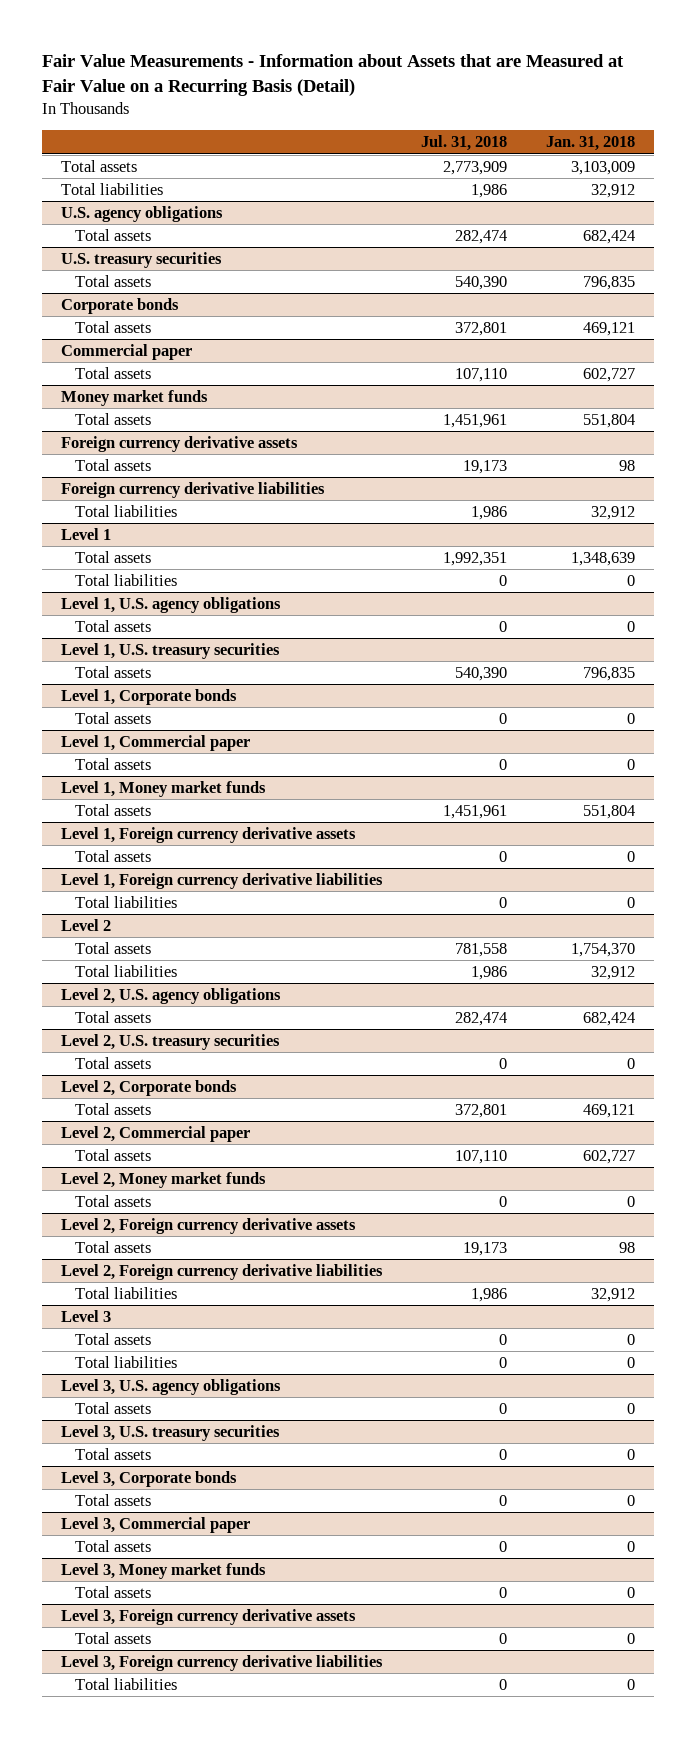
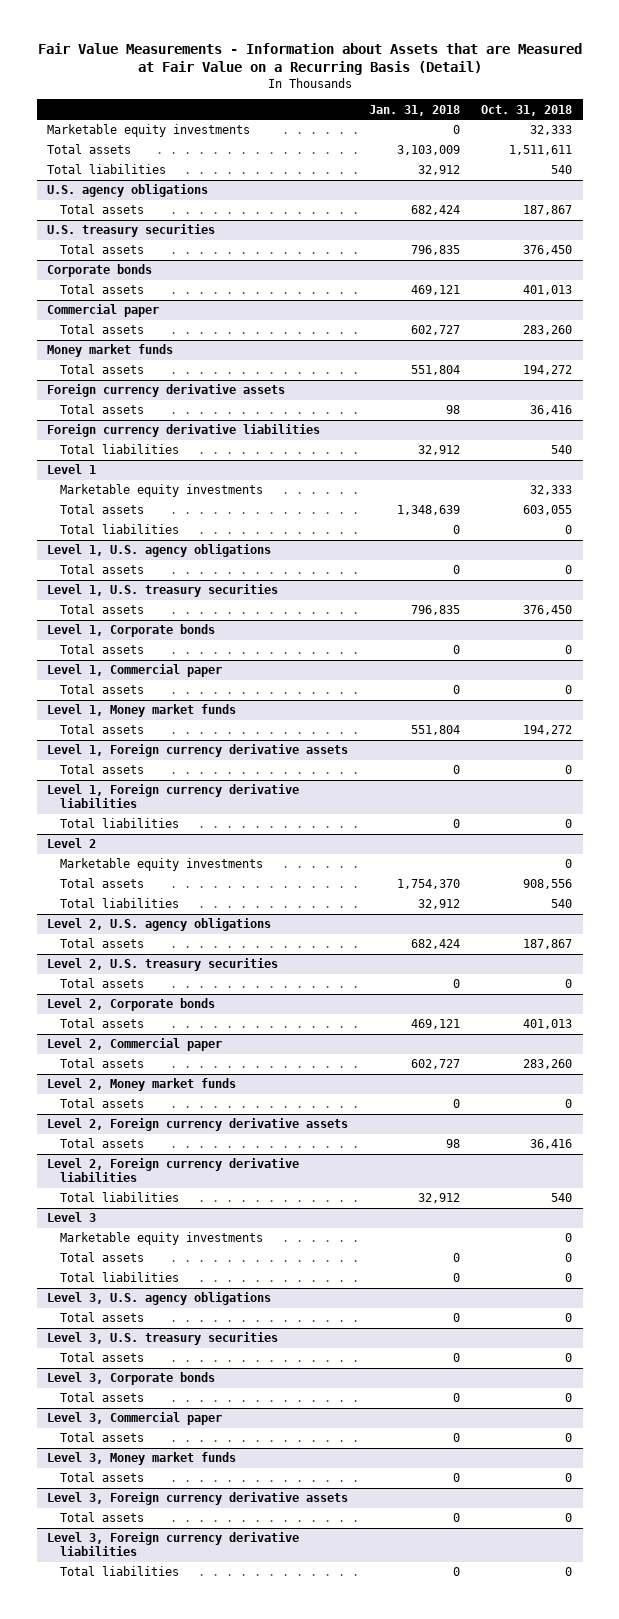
- | Jul. 31, 2018 | Jan. 31, 2018
+ | Jan. 31, 2018 | Oct. 31, 2018
+ Marketable equity investments | 0 | 32,333
@ Level 1
+ Marketable equity investments | | 32,333
@ Level 2
+ Marketable equity investments | | 0
@ Level 3
+ Marketable equity investments | | 0

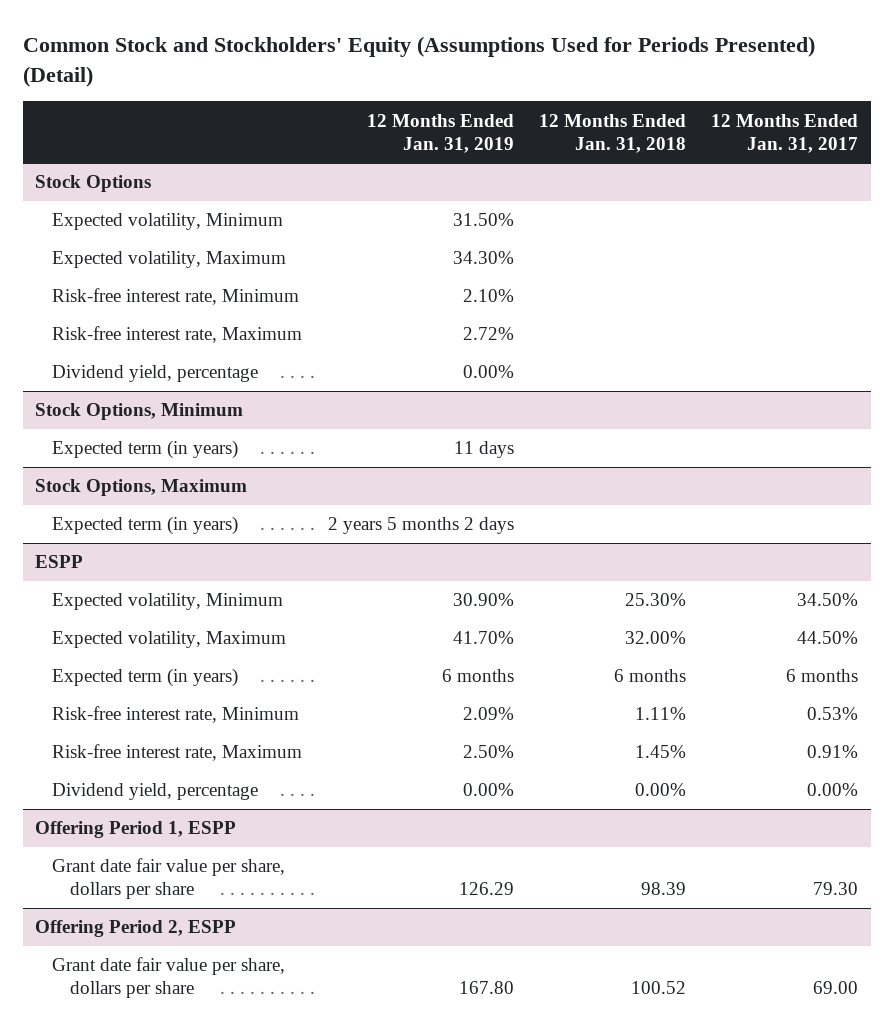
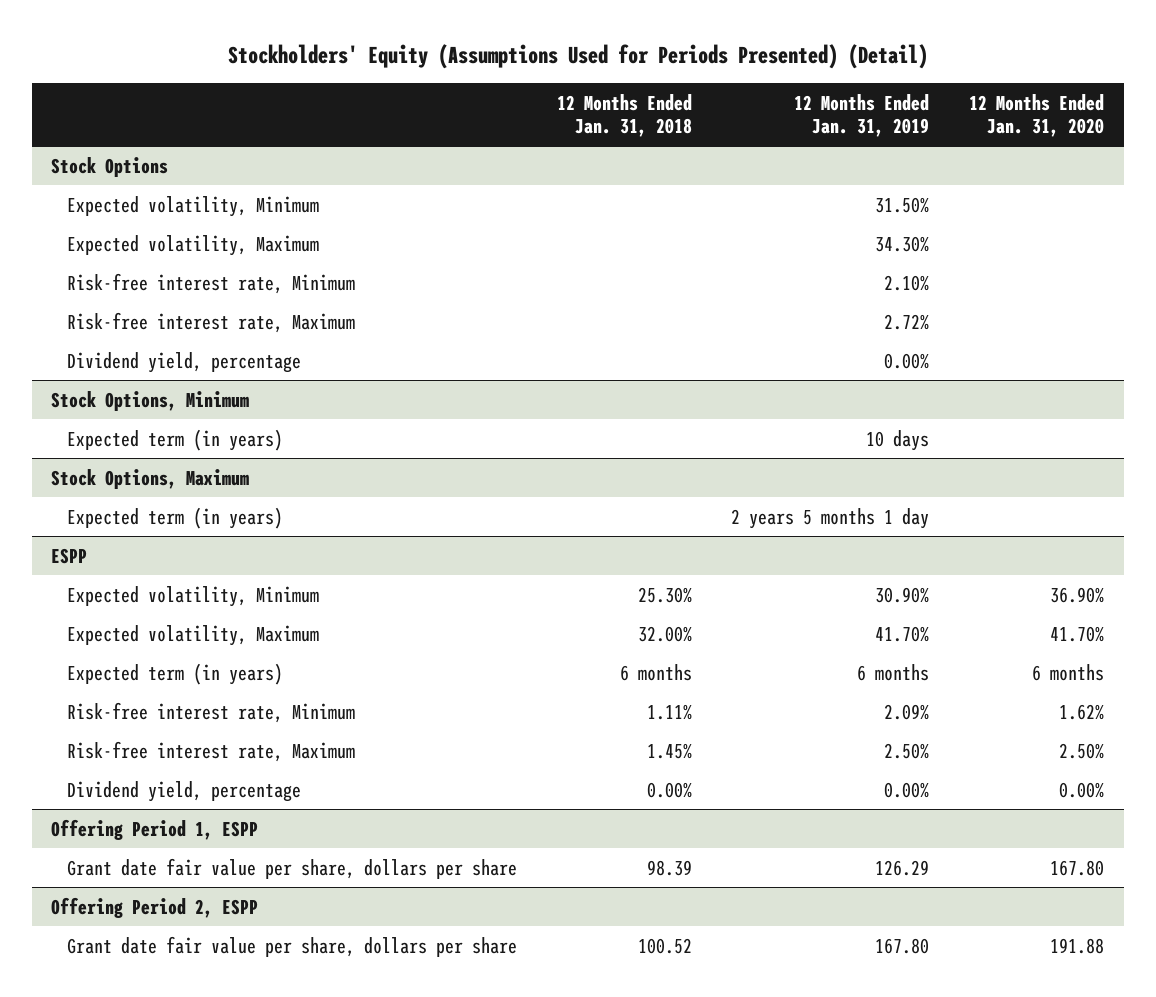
- Common Stock and Stockholders' Equity (Assumptions Used for Periods Presented) (Detail)
+ Stockholders' Equity (Assumptions Used for Periods Presented) (Detail)
- | 12 Months Ended Jan. 31, 2019 | 12 Months Ended Jan. 31, 2018 | 12 Months Ended Jan. 31, 2017
+ | 12 Months Ended Jan. 31, 2018 | 12 Months Ended Jan. 31, 2019 | 12 Months Ended Jan. 31, 2020
@ Stock Options, Minimum
- Expected term (in years) | 11 days | |
+ Expected term (in years) | | 10 days |
@ Stock Options, Maximum
- Expected term (in years) | 2 years 5 months 2 days | |
+ Expected term (in years) | | 2 years 5 months 1 day |

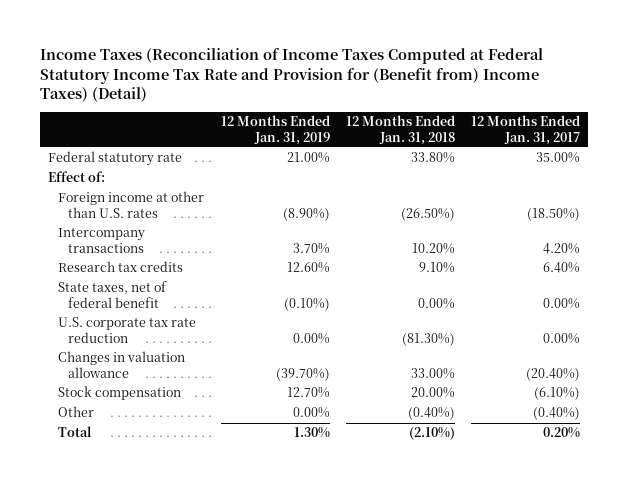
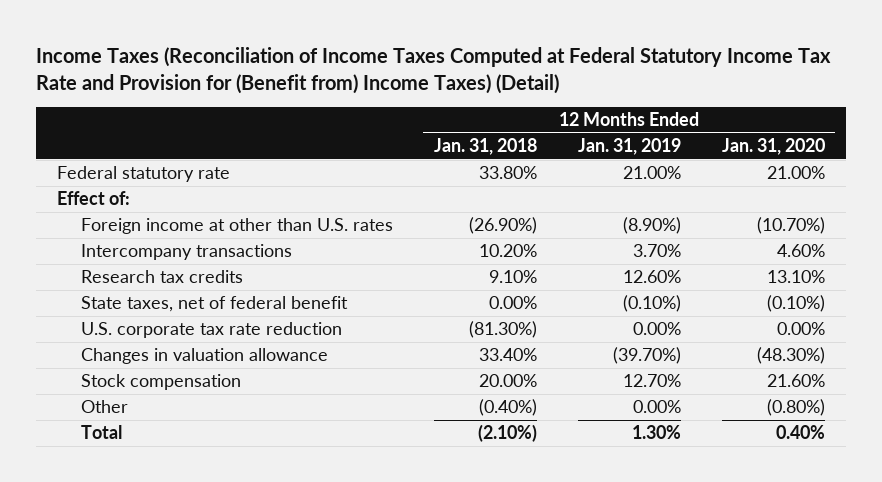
- | 12 Months Ended Jan. 31, 2019 | 12 Months Ended Jan. 31, 2018 | 12 Months Ended Jan. 31, 2017
+ | 12 Months Ended Jan. 31, 2018 | 12 Months Ended Jan. 31, 2019 | 12 Months Ended Jan. 31, 2020
- Foreign income at other than U.S. rates | (8.90%) | (26.50%) | (18.50%)
+ Foreign income at other than U.S. rates | (26.90%) | (8.90%) | (10.70%)
- Changes in valuation allowance | (39.70%) | 33.00% | (20.40%)
+ Changes in valuation allowance | 33.40% | (39.70%) | (48.30%)

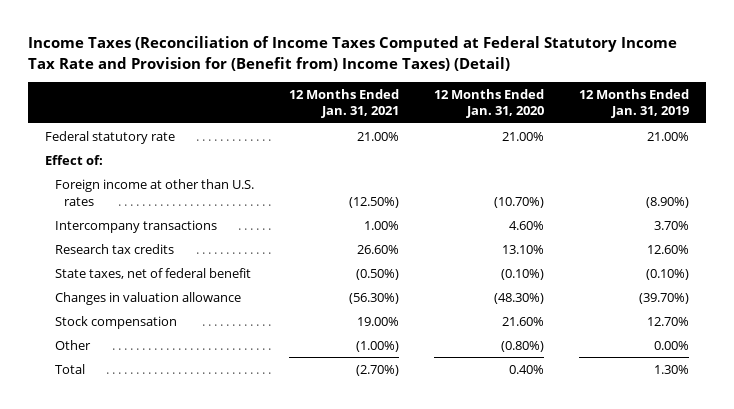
- | 12 Months Ended Jan. 31, 2018 | 12 Months Ended Jan. 31, 2019 | 12 Months Ended Jan. 31, 2020
+ | 12 Months Ended Jan. 31, 2021 | 12 Months Ended Jan. 31, 2020 | 12 Months Ended Jan. 31, 2019
- U.S. corporate tax rate reduction | (81.30%) | 0.00% | 0.00%

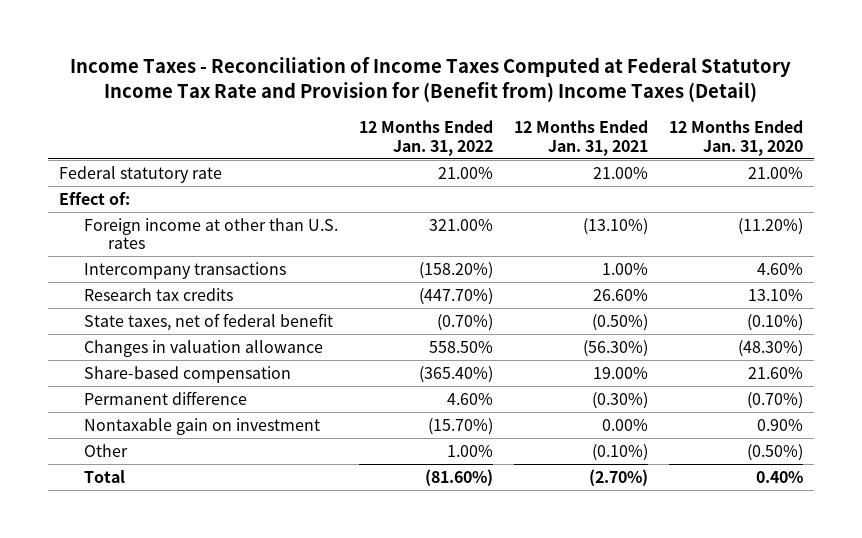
- Income Taxes (Reconciliation of Income Taxes Computed at Federal Statutory Income Tax Rate and Provision for (Benefit from) Income Taxes) (Detail)
+ Income Taxes - Reconciliation of Income Taxes Computed at Federal Statutory Income Tax Rate and Provision for (Benefit from) Income Taxes (Detail)
- | 12 Months Ended Jan. 31, 2021 | 12 Months Ended Jan. 31, 2020 | 12 Months Ended Jan. 31, 2019
+ | 12 Months Ended Jan. 31, 2022 | 12 Months Ended Jan. 31, 2021 | 12 Months Ended Jan. 31, 2020
- Foreign income at other than U.S. rates | (12.50%) | (10.70%) | (8.90%)
+ Foreign income at other than U.S. rates | 321.00% | (13.10%) | (11.20%)
- Stock compensation | 19.00% | 21.60% | 12.70%
- Other | (1.00%) | (0.80%) | 0.00%
+ Share-based compensation | (365.40%) | 19.00% | 21.60%
+ Permanent difference | 4.60% | (0.30%) | (0.70%)
+ Nontaxable gain on investment | (15.70%) | 0.00% | 0.90%
+ Other | 1.00% | (0.10%) | (0.50%)

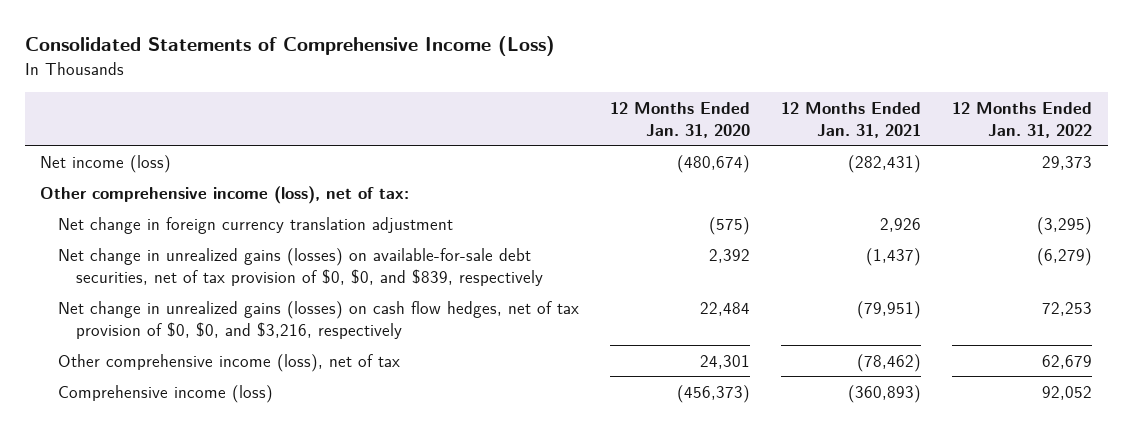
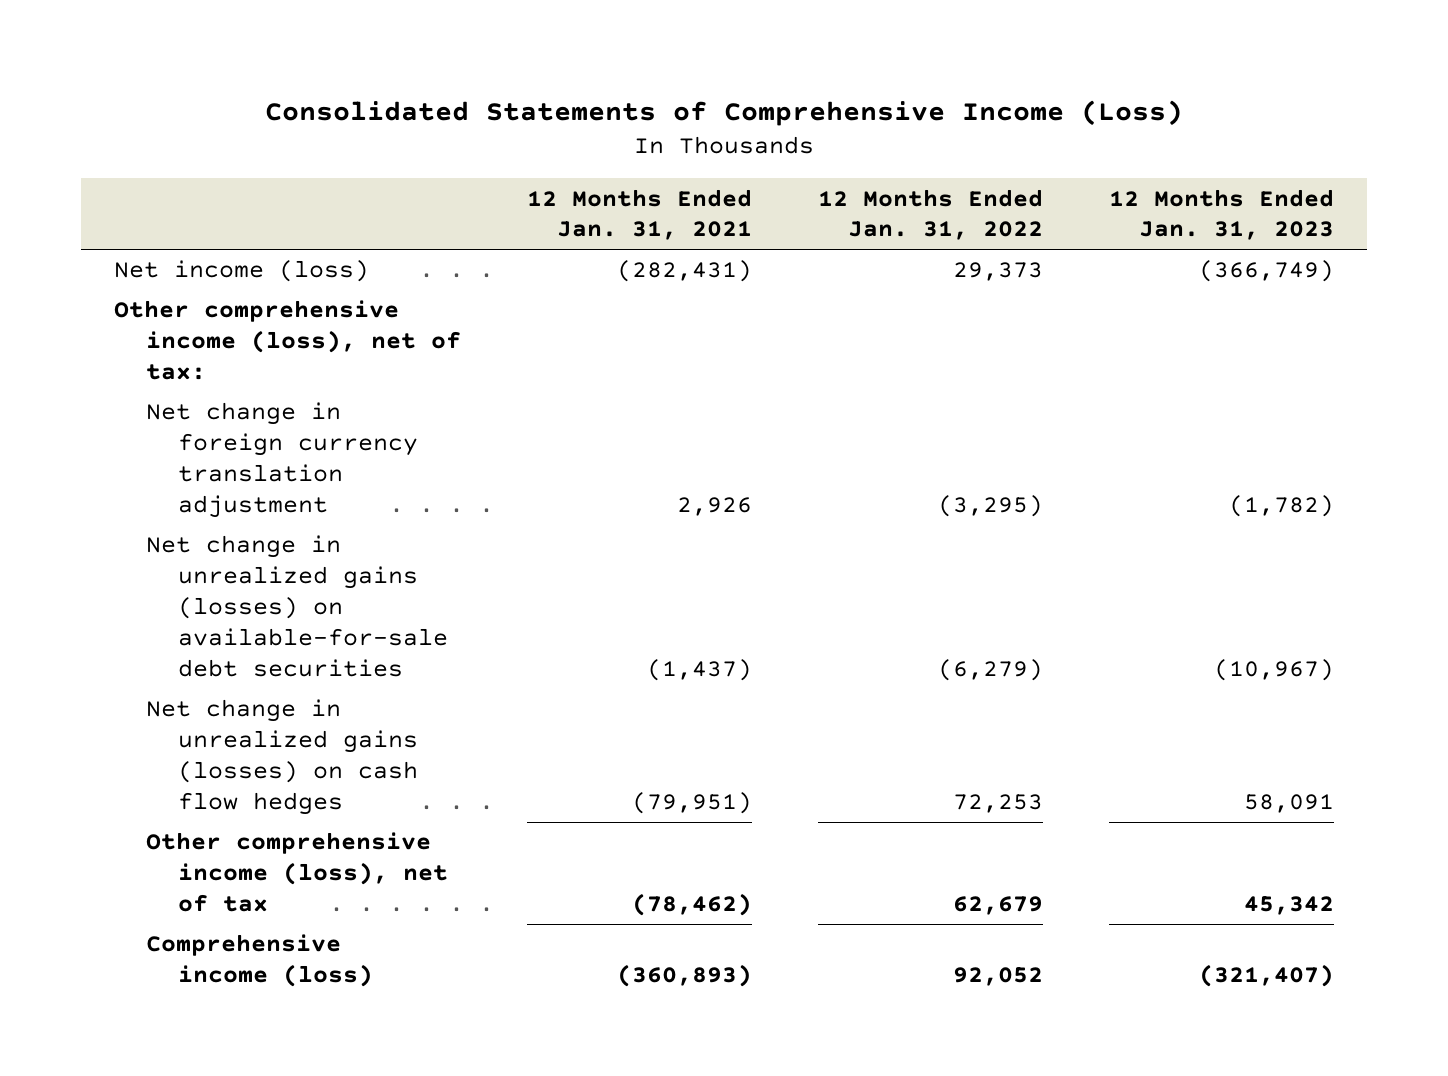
- | 12 Months Ended Jan. 31, 2020 | 12 Months Ended Jan. 31, 2021 | 12 Months Ended Jan. 31, 2022
+ | 12 Months Ended Jan. 31, 2021 | 12 Months Ended Jan. 31, 2022 | 12 Months Ended Jan. 31, 2023
- Net change in unrealized gains (losses) on available-for-sale debt securities, net of tax provision of $0, $0, and $839, respectively | 2,392 | (1,437) | (6,279)
- Net change in unrealized gains (losses) on cash flow hedges, net of tax provision of $0, $0, and $3,216, respectively | 22,484 | (79,951) | 72,253
+ Net change in unrealized gains (losses) on available-for-sale debt securities | (1,437) | (6,279) | (10,967)
+ Net change in unrealized gains (losses) on cash flow hedges | (79,951) | 72,253 | 58,091

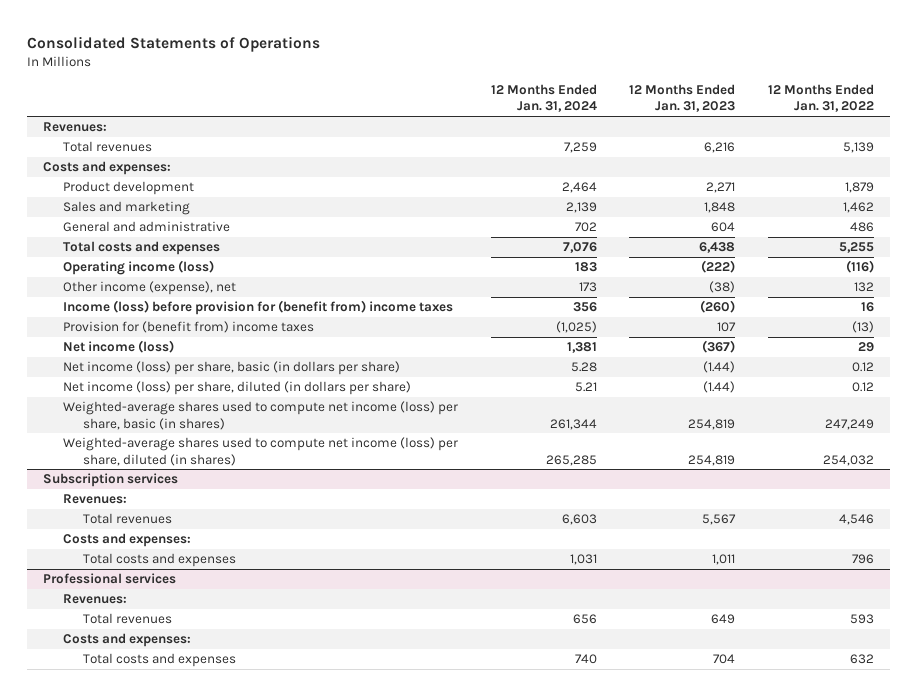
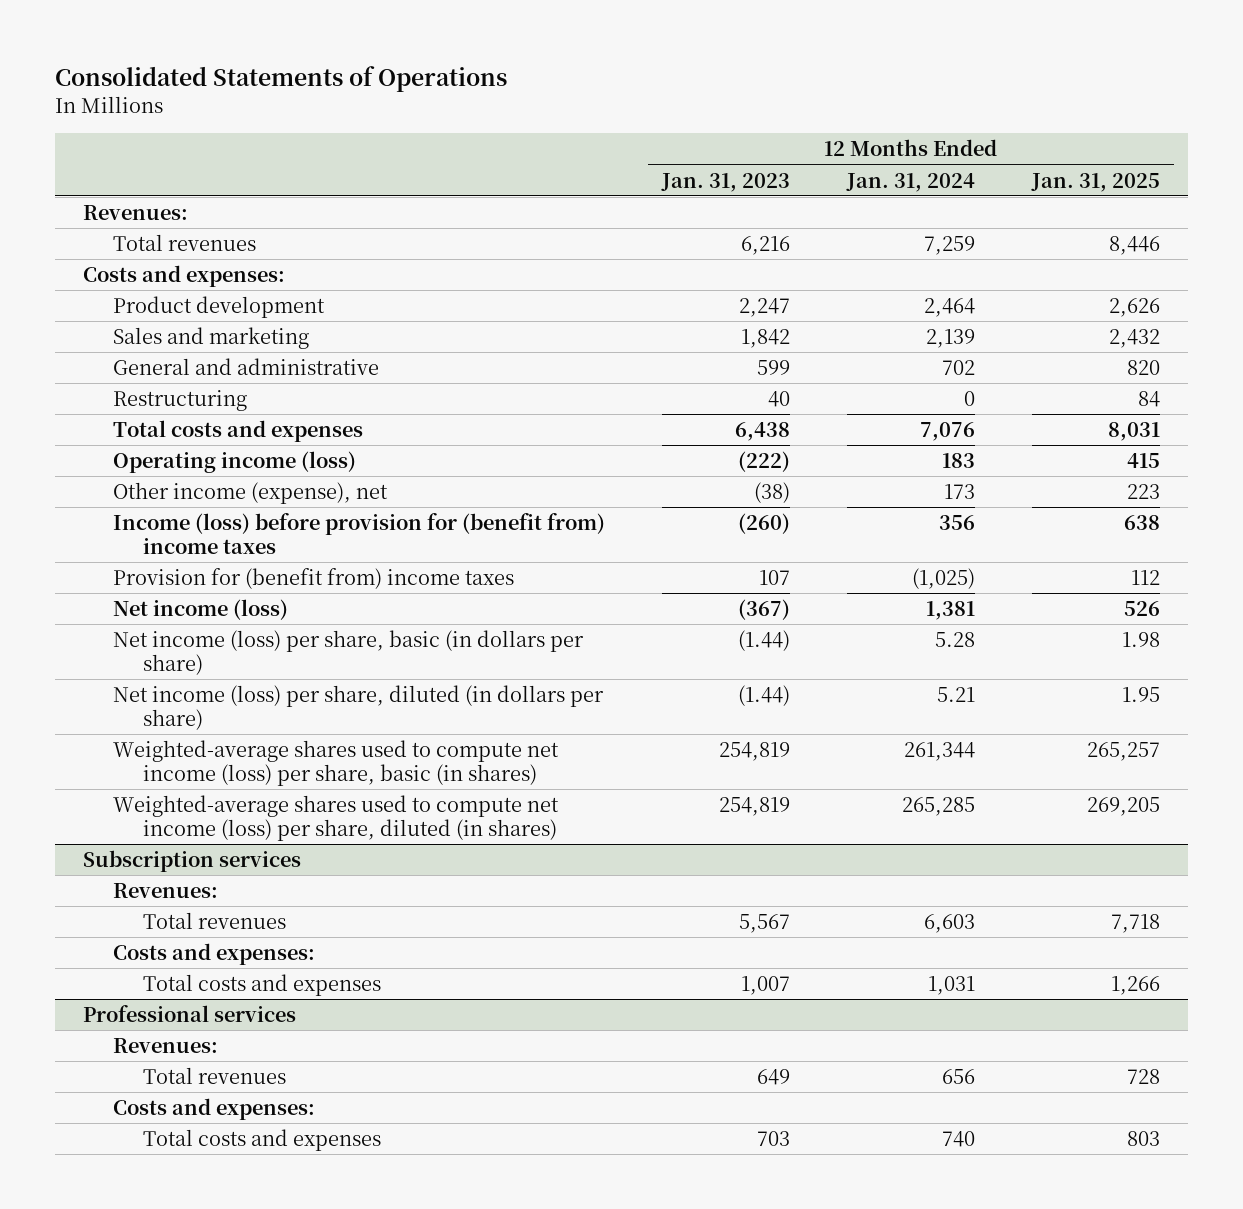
- | 12 Months Ended Jan. 31, 2024 | 12 Months Ended Jan. 31, 2023 | 12 Months Ended Jan. 31, 2022
+ | 12 Months Ended Jan. 31, 2023 | 12 Months Ended Jan. 31, 2024 | 12 Months Ended Jan. 31, 2025
- Product development | 2,464 | 2,271 | 1,879
- Sales and marketing | 2,139 | 1,848 | 1,462
- General and administrative | 702 | 604 | 486
+ Product development | 2,247 | 2,464 | 2,626
+ Sales and marketing | 1,842 | 2,139 | 2,432
+ General and administrative | 599 | 702 | 820
+ Restructuring | 40 | 0 | 84
@ Subscription services
- Total costs and expenses | 1,031 | 1,011 | 796
+ Total costs and expenses | 1,007 | 1,031 | 1,266
@ Professional services
- Total costs and expenses | 740 | 704 | 632
+ Total costs and expenses | 703 | 740 | 803

